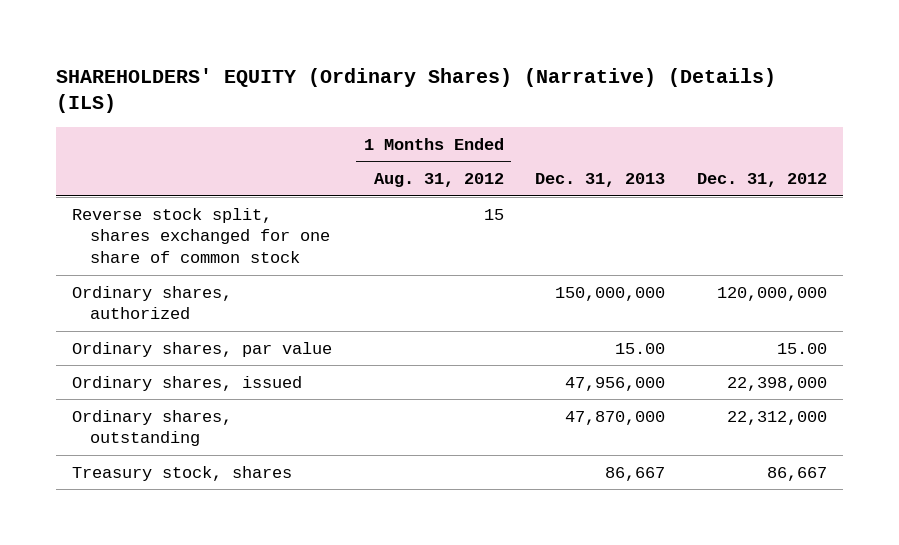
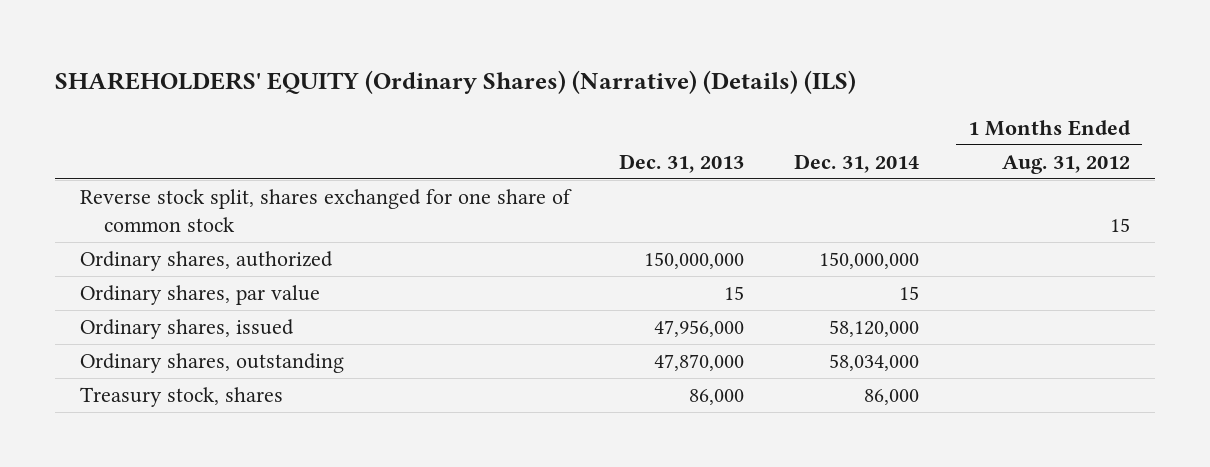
- | 1 Months Ended Aug. 31, 2012 | Dec. 31, 2013 | Dec. 31, 2012
+ | Dec. 31, 2013 | Dec. 31, 2014 | 1 Months Ended Aug. 31, 2012
- Ordinary shares, par value | | 15.00 | 15.00
+ Ordinary shares, par value | 15 | 15 |
- Treasury stock, shares | | 86,667 | 86,667
+ Treasury stock, shares | 86,000 | 86,000 |

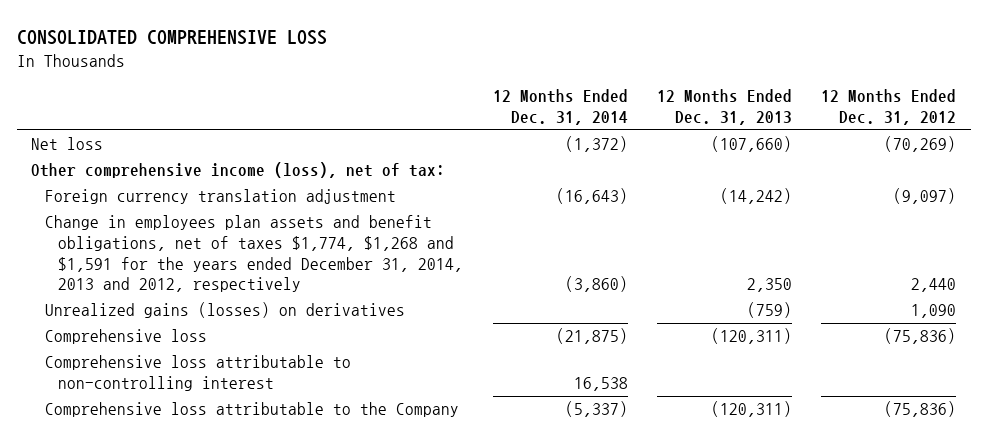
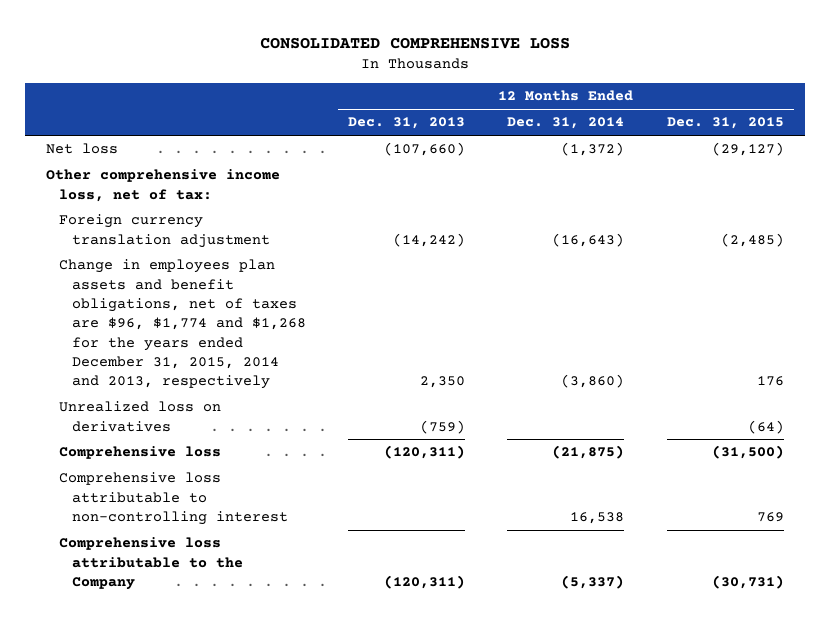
- | 12 Months Ended Dec. 31, 2014 | 12 Months Ended Dec. 31, 2013 | 12 Months Ended Dec. 31, 2012
+ | 12 Months Ended Dec. 31, 2013 | 12 Months Ended Dec. 31, 2014 | 12 Months Ended Dec. 31, 2015
- Other comprehensive income (loss), net of tax:
+ Other comprehensive income loss, net of tax:
- Change in employees plan assets and benefit obligations, net of taxes $1,774, $1,268 and $1,591 for the years ended December 31, 2014, 2013 and 2012, respectively | (3,860) | 2,350 | 2,440
- Unrealized gains (losses) on derivatives | | (759) | 1,090
+ Change in employees plan assets and benefit obligations, net of taxes are $96, $1,774 and $1,268 for the years ended December 31, 2015, 2014 and 2013, respectively | 2,350 | (3,860) | 176
+ Unrealized loss on derivatives | (759) | | (64)

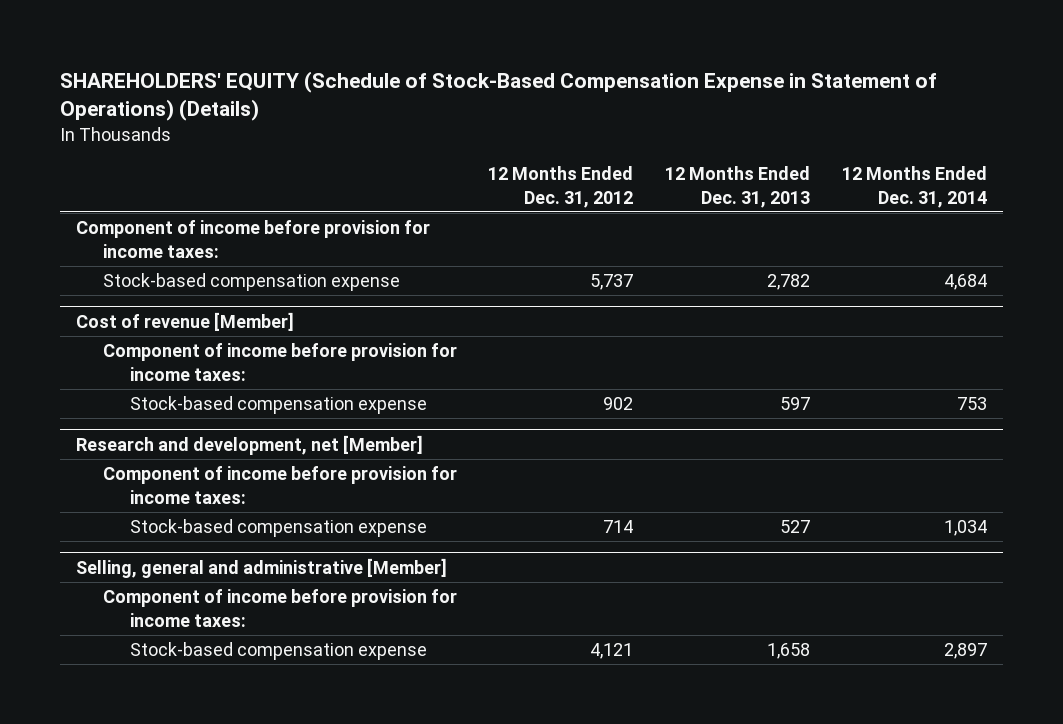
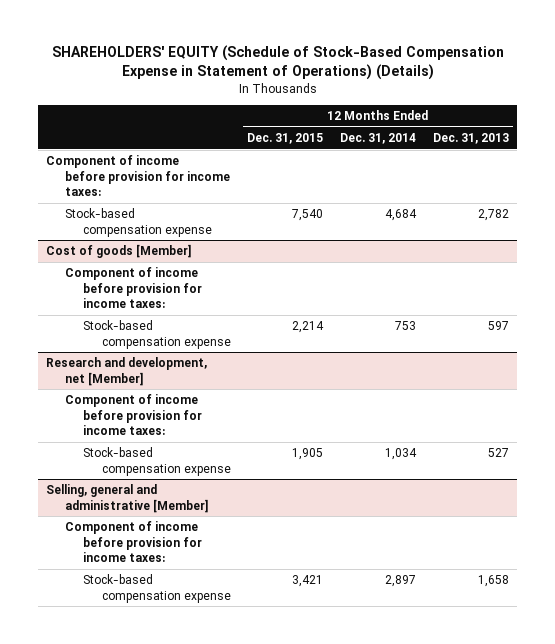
- | 12 Months Ended Dec. 31, 2012 | 12 Months Ended Dec. 31, 2013 | 12 Months Ended Dec. 31, 2014
+ | 12 Months Ended Dec. 31, 2015 | 12 Months Ended Dec. 31, 2014 | 12 Months Ended Dec. 31, 2013
- Cost of revenue [Member]
+ Cost of goods [Member]

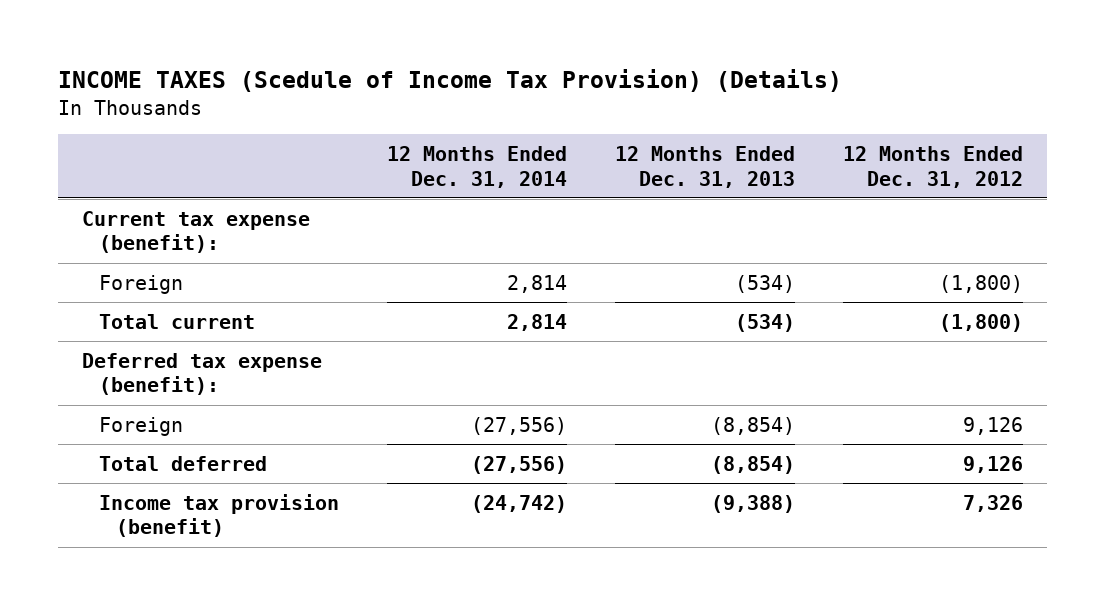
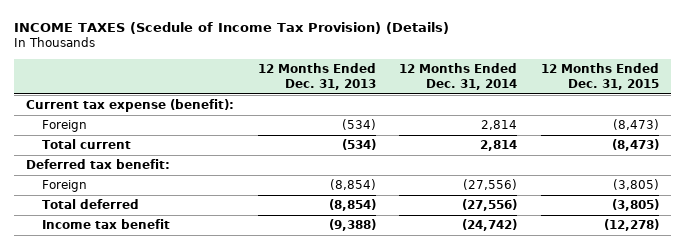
- | 12 Months Ended Dec. 31, 2014 | 12 Months Ended Dec. 31, 2013 | 12 Months Ended Dec. 31, 2012
+ | 12 Months Ended Dec. 31, 2013 | 12 Months Ended Dec. 31, 2014 | 12 Months Ended Dec. 31, 2015
- Deferred tax expense (benefit):
+ Deferred tax benefit:
- Income tax provision (benefit) | (24,742) | (9,388) | 7,326
+ Income tax benefit | (9,388) | (24,742) | (12,278)

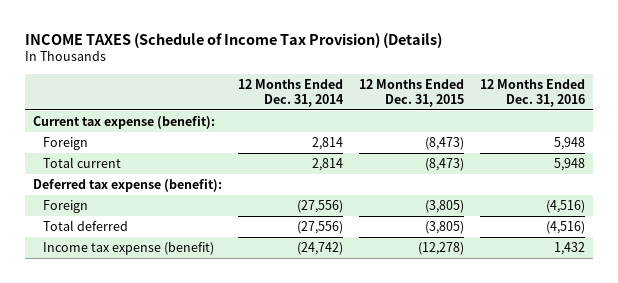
- INCOME TAXES (Scedule of Income Tax Provision) (Details)
+ INCOME TAXES (Schedule of Income Tax Provision) (Details)
- | 12 Months Ended Dec. 31, 2013 | 12 Months Ended Dec. 31, 2014 | 12 Months Ended Dec. 31, 2015
+ | 12 Months Ended Dec. 31, 2014 | 12 Months Ended Dec. 31, 2015 | 12 Months Ended Dec. 31, 2016
- Deferred tax benefit:
+ Deferred tax expense (benefit):
- Income tax benefit | (9,388) | (24,742) | (12,278)
+ Income tax expense (benefit) | (24,742) | (12,278) | 1,432

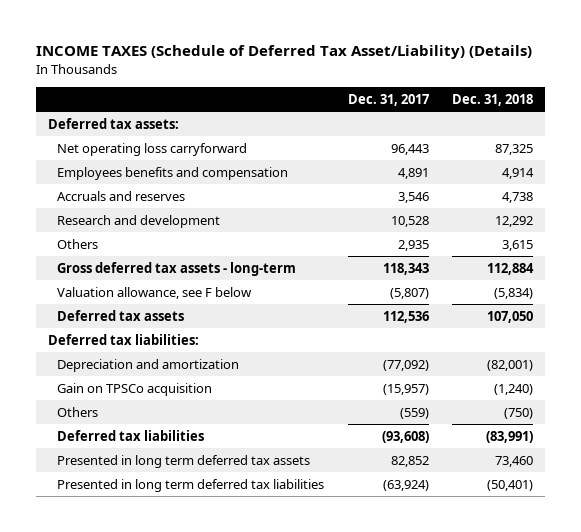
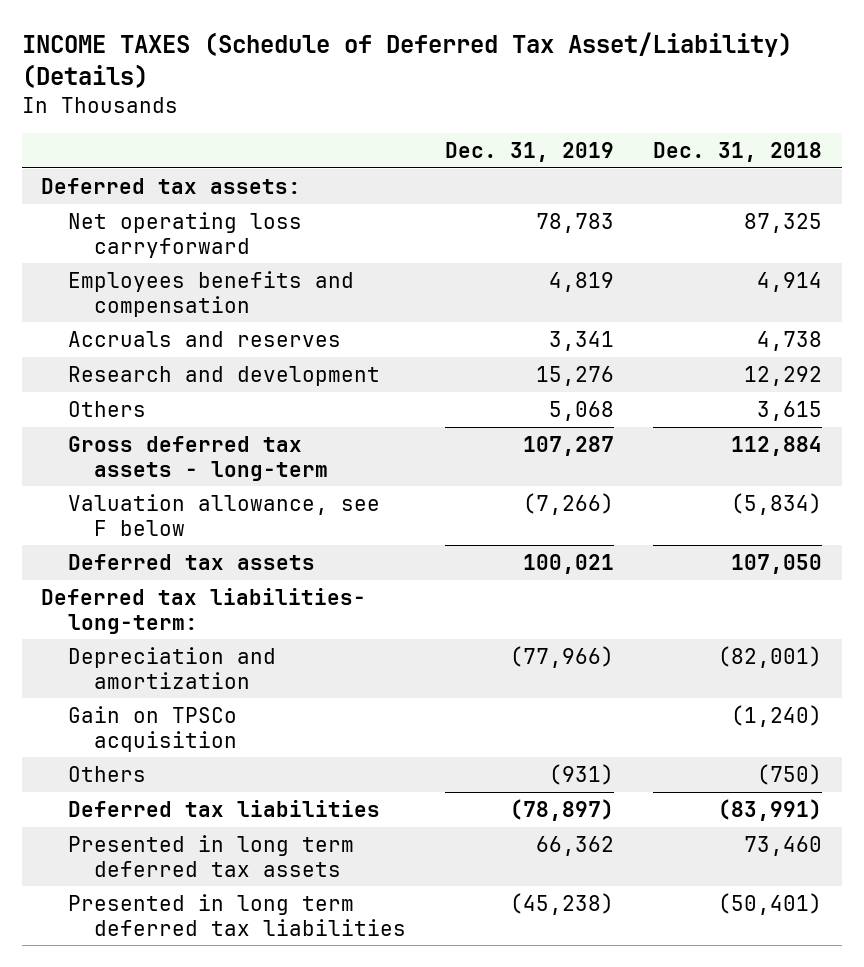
- | Dec. 31, 2017 | Dec. 31, 2018
+ | Dec. 31, 2019 | Dec. 31, 2018
- Deferred tax liabilities:
+ Deferred tax liabilities- long-term:

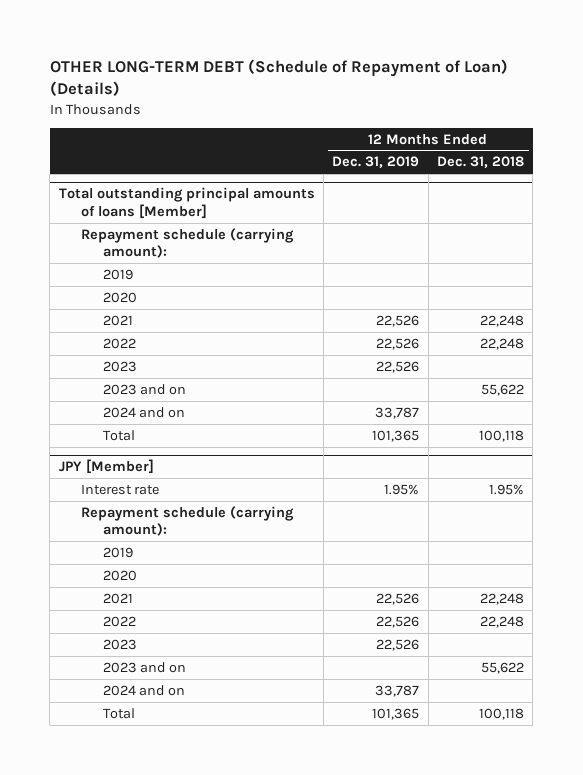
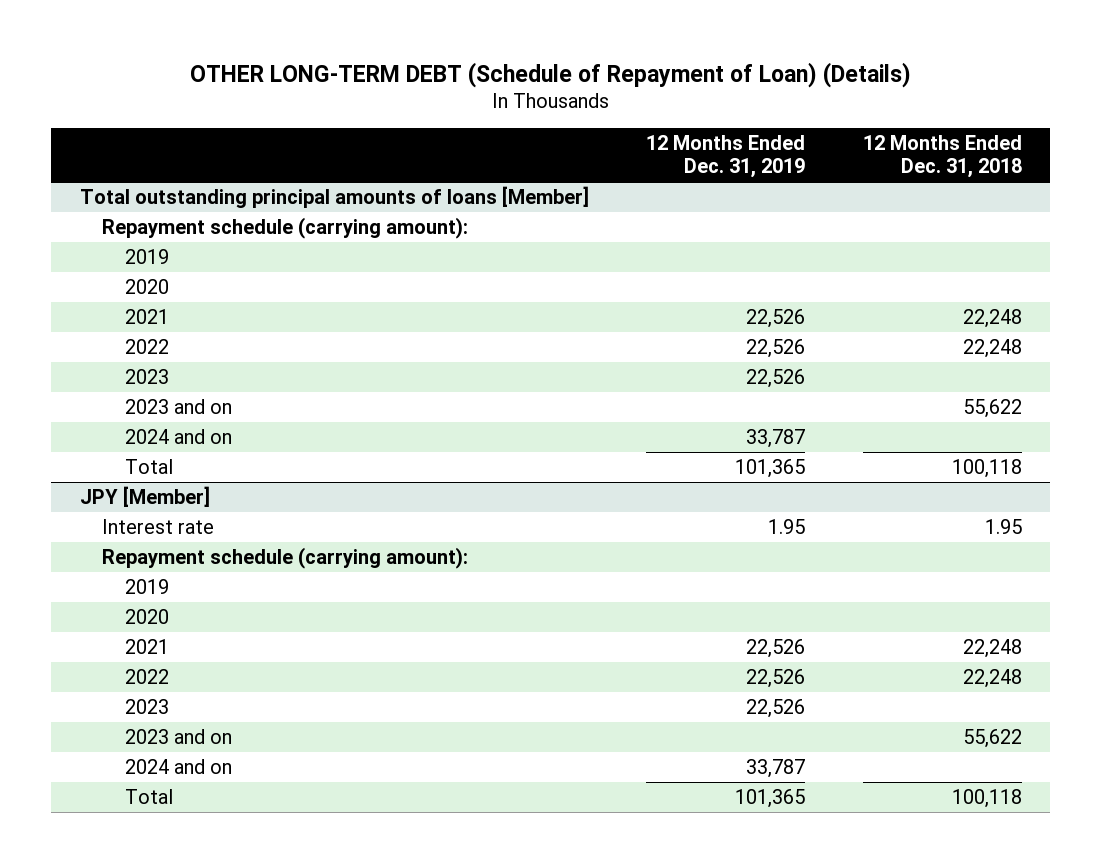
@ JPY [Member]
- Interest rate | 1.95% | 1.95%
+ Interest rate | 1.95 | 1.95

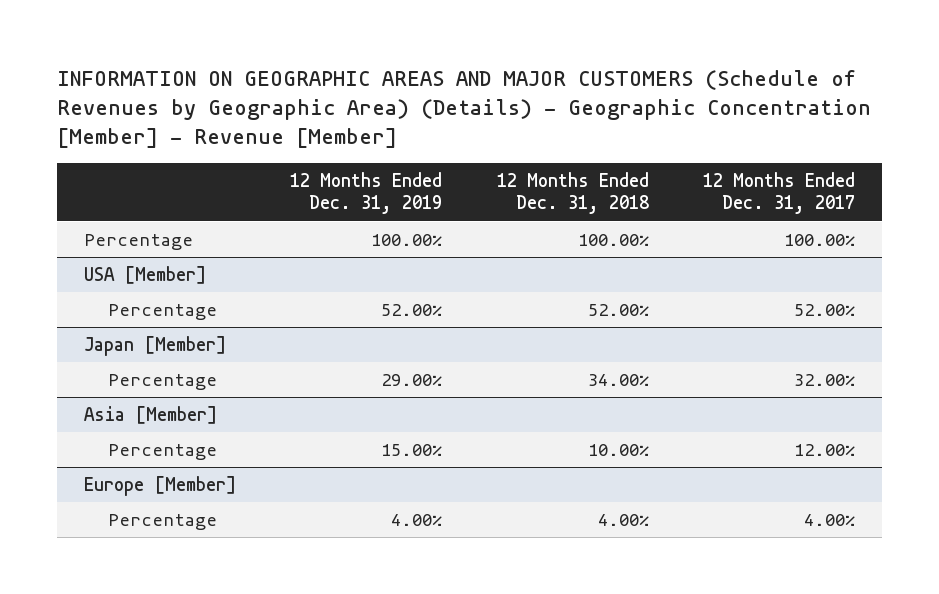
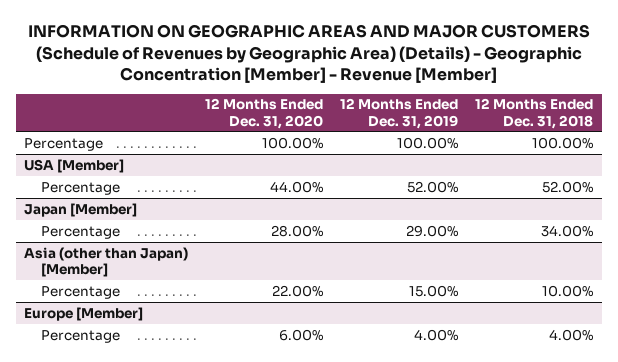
- | 12 Months Ended Dec. 31, 2019 | 12 Months Ended Dec. 31, 2018 | 12 Months Ended Dec. 31, 2017
+ | 12 Months Ended Dec. 31, 2020 | 12 Months Ended Dec. 31, 2019 | 12 Months Ended Dec. 31, 2018
- Asia [Member]
+ Asia (other than Japan) [Member]

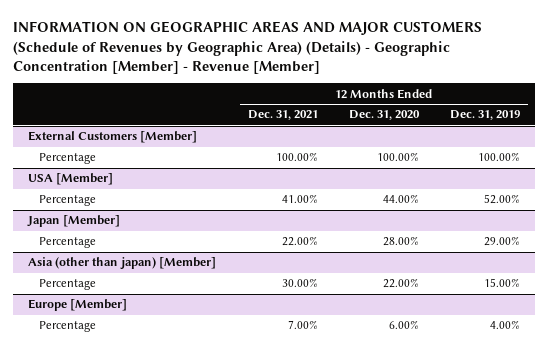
- | 12 Months Ended Dec. 31, 2020 | 12 Months Ended Dec. 31, 2019 | 12 Months Ended Dec. 31, 2018
+ | 12 Months Ended Dec. 31, 2021 | 12 Months Ended Dec. 31, 2020 | 12 Months Ended Dec. 31, 2019
+ External Customers [Member]
- Asia (other than Japan) [Member]
+ Asia (other than japan) [Member]

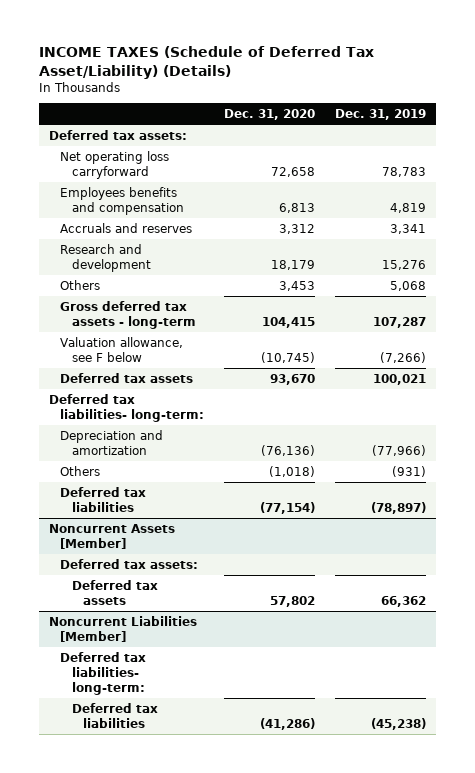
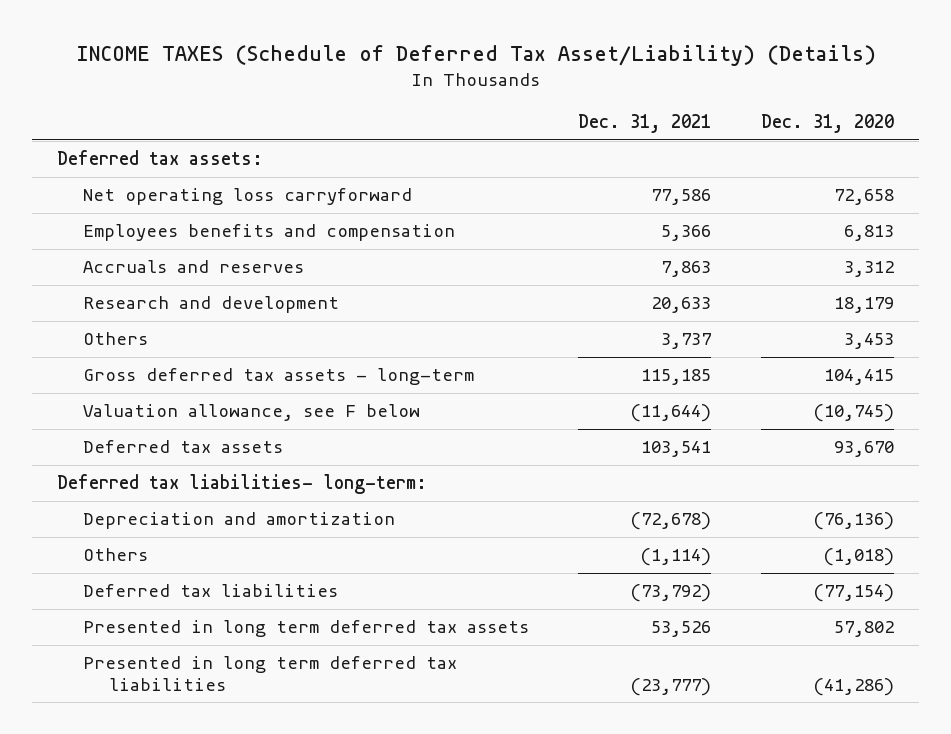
- | Dec. 31, 2020 | Dec. 31, 2019
+ | Dec. 31, 2021 | Dec. 31, 2020
- Noncurrent Assets [Member]
- Deferred tax assets:
- Deferred tax assets | 57,802 | 66,362
- Noncurrent Liabilities [Member]
- Deferred tax liabilities- long-term:
- Deferred tax liabilities | (41,286) | (45,238)
+ Presented in long term deferred tax assets | 53,526 | 57,802
+ Presented in long term deferred tax liabilities | (23,777) | (41,286)

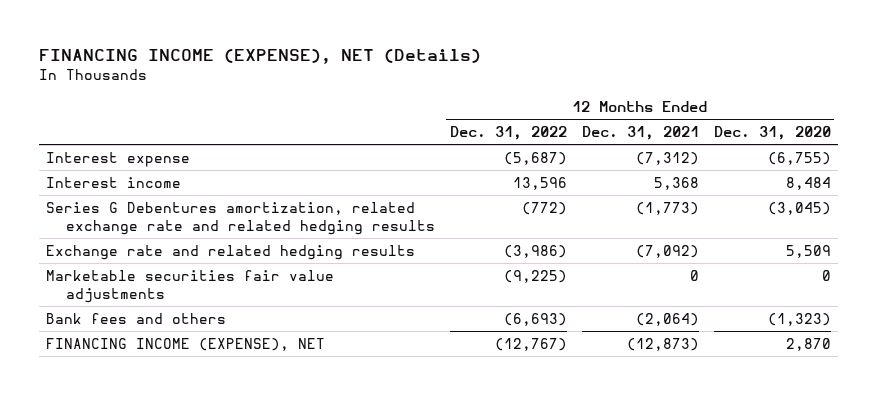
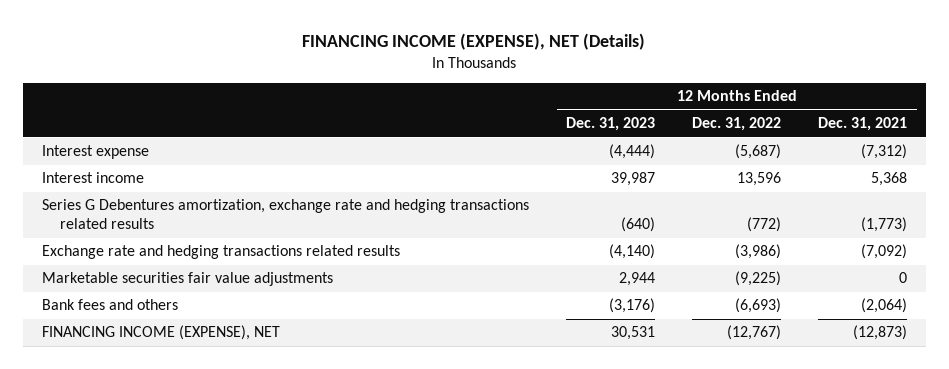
- | 12 Months Ended Dec. 31, 2022 | 12 Months Ended Dec. 31, 2021 | 12 Months Ended Dec. 31, 2020
+ | 12 Months Ended Dec. 31, 2023 | 12 Months Ended Dec. 31, 2022 | 12 Months Ended Dec. 31, 2021
- Series G Debentures amortization, related exchange rate and related hedging results | (772) | (1,773) | (3,045)
- Exchange rate and related hedging results | (3,986) | (7,092) | 5,509
+ Series G Debentures amortization, exchange rate and hedging transactions related results | (640) | (772) | (1,773)
+ Exchange rate and hedging transactions related results | (4,140) | (3,986) | (7,092)

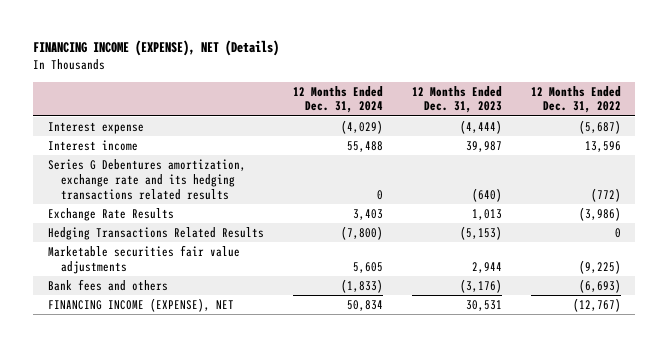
- | 12 Months Ended Dec. 31, 2023 | 12 Months Ended Dec. 31, 2022 | 12 Months Ended Dec. 31, 2021
+ | 12 Months Ended Dec. 31, 2024 | 12 Months Ended Dec. 31, 2023 | 12 Months Ended Dec. 31, 2022
- Series G Debentures amortization, exchange rate and hedging transactions related results | (640) | (772) | (1,773)
- Exchange rate and hedging transactions related results | (4,140) | (3,986) | (7,092)
+ Series G Debentures amortization, exchange rate and its hedging transactions related results | 0 | (640) | (772)
+ Exchange Rate Results | 3,403 | 1,013 | (3,986)
+ Hedging Transactions Related Results | (7,800) | (5,153) | 0

